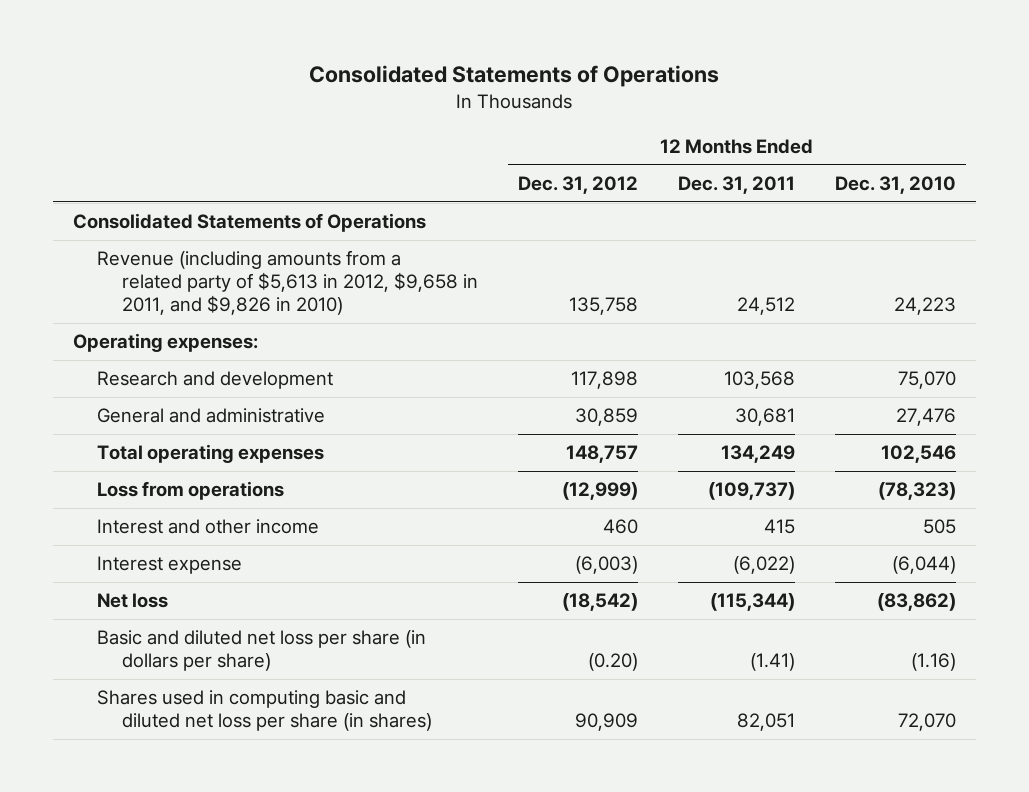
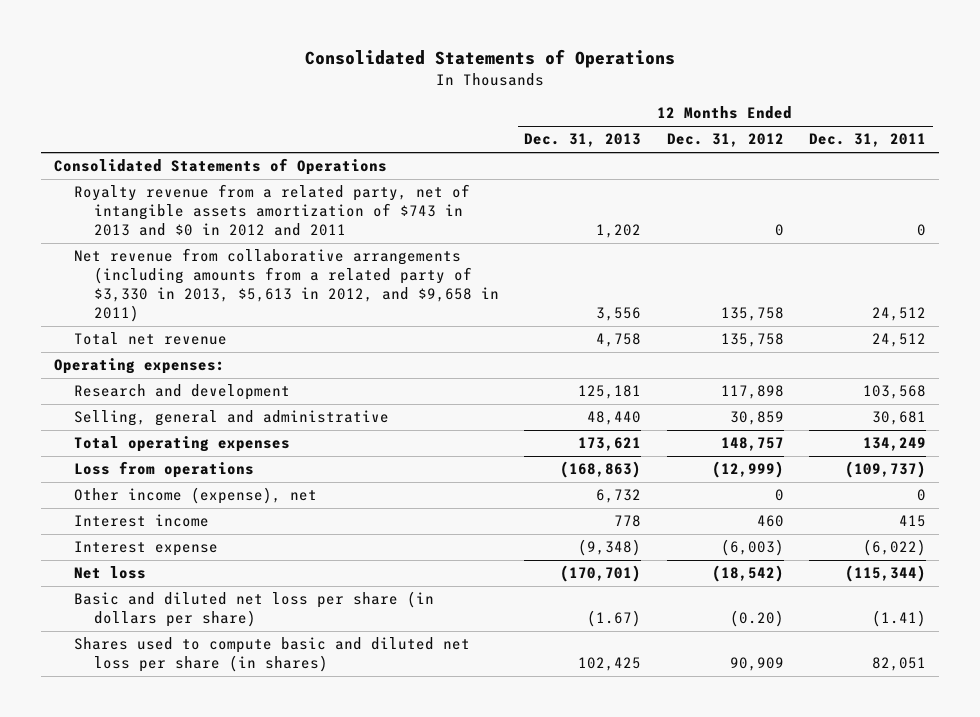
- | 12 Months Ended Dec. 31, 2012 | 12 Months Ended Dec. 31, 2011 | 12 Months Ended Dec. 31, 2010
+ | 12 Months Ended Dec. 31, 2013 | 12 Months Ended Dec. 31, 2012 | 12 Months Ended Dec. 31, 2011
- Revenue (including amounts from a related party of $5,613 in 2012, $9,658 in 2011, and $9,826 in 2010) | 135,758 | 24,512 | 24,223
+ Royalty revenue from a related party, net of intangible assets amortization of $743 in 2013 and $0 in 2012 and 2011 | 1,202 | 0 | 0
+ Net revenue from collaborative arrangements (including amounts from a related party of $3,330 in 2013, $5,613 in 2012, and $9,658 in 2011) | 3,556 | 135,758 | 24,512
+ Total net revenue | 4,758 | 135,758 | 24,512
- General and administrative | 30,859 | 30,681 | 27,476
+ Selling, general and administrative | 48,440 | 30,859 | 30,681
- Interest and other income | 460 | 415 | 505
+ Other income (expense), net | 6,732 | 0 | 0
+ Interest income | 778 | 460 | 415
- Shares used in computing basic and diluted net loss per share (in shares) | 90,909 | 82,051 | 72,070
+ Shares used to compute basic and diluted net loss per share (in shares) | 102,425 | 90,909 | 82,051

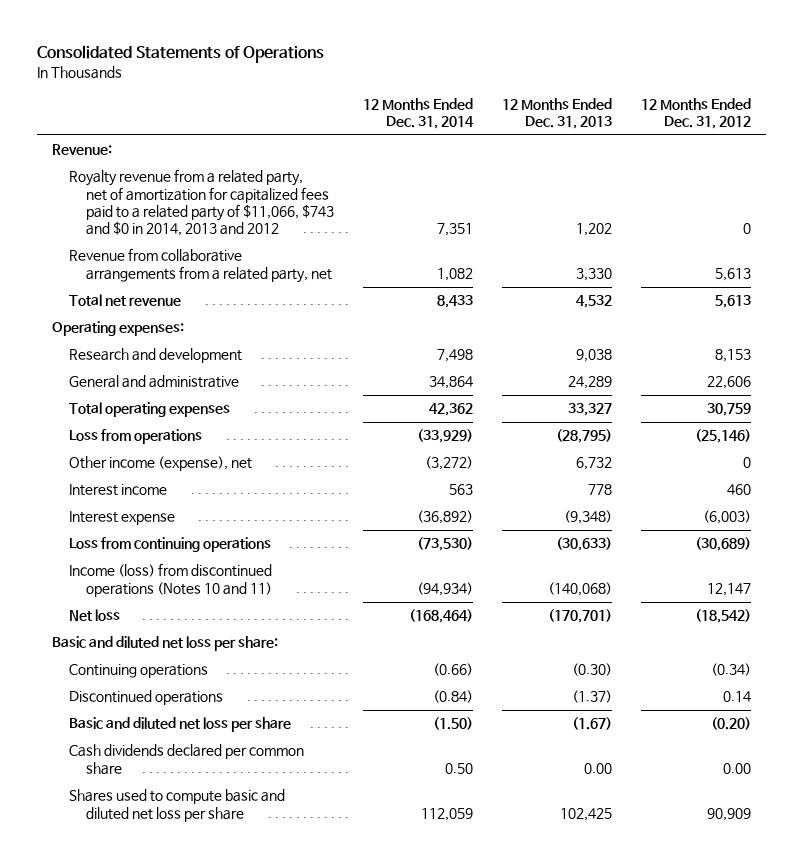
- | 12 Months Ended Dec. 31, 2013 | 12 Months Ended Dec. 31, 2012 | 12 Months Ended Dec. 31, 2011
+ | 12 Months Ended Dec. 31, 2014 | 12 Months Ended Dec. 31, 2013 | 12 Months Ended Dec. 31, 2012
- Consolidated Statements of Operations
- Royalty revenue from a related party, net of intangible assets amortization of $743 in 2013 and $0 in 2012 and 2011 | 1,202 | 0 | 0
- Net revenue from collaborative arrangements (including amounts from a related party of $3,330 in 2013, $5,613 in 2012, and $9,658 in 2011) | 3,556 | 135,758 | 24,512
- Total net revenue | 4,758 | 135,758 | 24,512
+ Revenue:
+ Royalty revenue from a related party, net of amortization for capitalized fees paid to a related party of $11,066, $743 and $0 in 2014, 2013 and 2012 | 7,351 | 1,202 | 0
+ Revenue from collaborative arrangements from a related party, net | 1,082 | 3,330 | 5,613
+ Total net revenue | 8,433 | 4,532 | 5,613
- Research and development | 125,181 | 117,898 | 103,568
- Selling, general and administrative | 48,440 | 30,859 | 30,681
- Total operating expenses | 173,621 | 148,757 | 134,249
- Loss from operations | (168,863) | (12,999) | (109,737)
+ Research and development | 7,498 | 9,038 | 8,153
+ General and administrative | 34,864 | 24,289 | 22,606
+ Total operating expenses | 42,362 | 33,327 | 30,759
+ Loss from operations | (33,929) | (28,795) | (25,146)
+ Loss from continuing operations | (73,530) | (30,633) | (30,689)
+ Income (loss) from discontinued operations (Notes 10 and 11) | (94,934) | (140,068) | 12,147
- Basic and diluted net loss per share (in dollars per share) | (1.67) | (0.20) | (1.41)
- Shares used to compute basic and diluted net loss per share (in shares) | 102,425 | 90,909 | 82,051
+ Basic and diluted net loss per share:
+ Continuing operations | (0.66) | (0.30) | (0.34)
+ Discontinued operations | (0.84) | (1.37) | 0.14
+ Basic and diluted net loss per share | (1.50) | (1.67) | (0.20)
+ Cash dividends declared per common share | 0.50 | 0.00 | 0.00
+ Shares used to compute basic and diluted net loss per share | 112,059 | 102,425 | 90,909

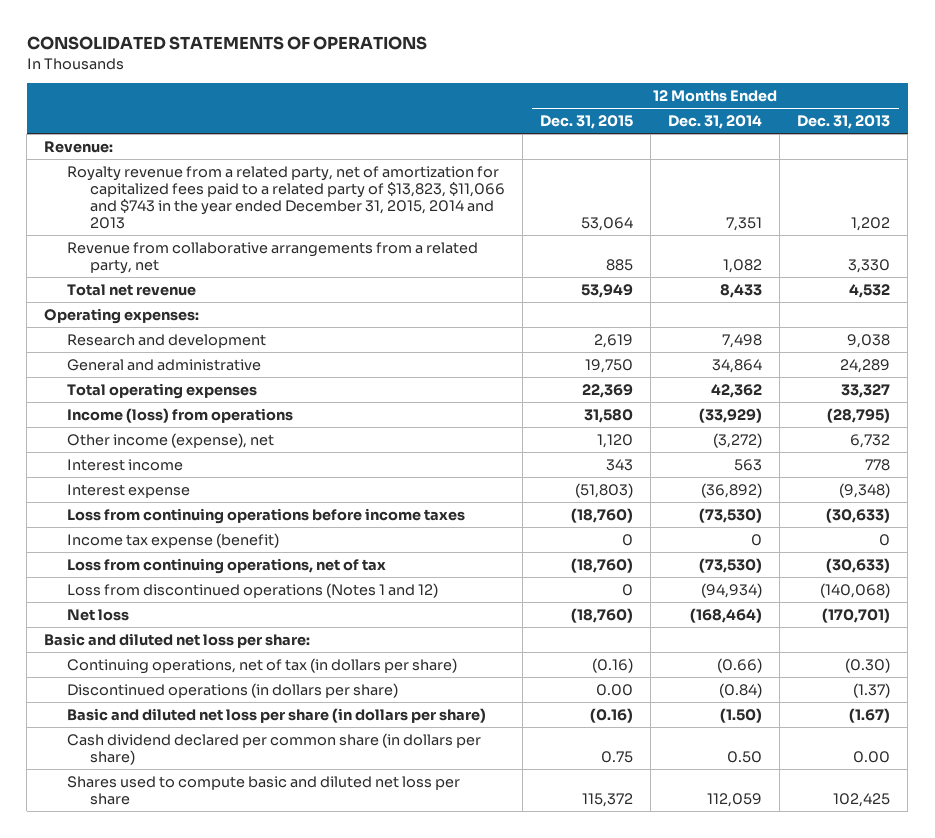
- Consolidated Statements of Operations
+ CONSOLIDATED STATEMENTS OF OPERATIONS
- | 12 Months Ended Dec. 31, 2014 | 12 Months Ended Dec. 31, 2013 | 12 Months Ended Dec. 31, 2012
+ | 12 Months Ended Dec. 31, 2015 | 12 Months Ended Dec. 31, 2014 | 12 Months Ended Dec. 31, 2013
- Royalty revenue from a related party, net of amortization for capitalized fees paid to a related party of $11,066, $743 and $0 in 2014, 2013 and 2012 | 7,351 | 1,202 | 0
+ Royalty revenue from a related party, net of amortization for capitalized fees paid to a related party of $13,823, $11,066 and $743 in the year ended December 31, 2015, 2014 and 2013 | 53,064 | 7,351 | 1,202
- Loss from operations | (33,929) | (28,795) | (25,146)
+ Income (loss) from operations | 31,580 | (33,929) | (28,795)
- Loss from continuing operations | (73,530) | (30,633) | (30,689)
- Income (loss) from discontinued operations (Notes 10 and 11) | (94,934) | (140,068) | 12,147
+ Loss from continuing operations before income taxes | (18,760) | (73,530) | (30,633)
+ Income tax expense (benefit) | 0 | 0 | 0
+ Loss from continuing operations, net of tax | (18,760) | (73,530) | (30,633)
+ Loss from discontinued operations (Notes 1 and 12) | 0 | (94,934) | (140,068)
- Continuing operations | (0.66) | (0.30) | (0.34)
- Discontinued operations | (0.84) | (1.37) | 0.14
- Basic and diluted net loss per share | (1.50) | (1.67) | (0.20)
- Cash dividends declared per common share | 0.50 | 0.00 | 0.00
+ Continuing operations, net of tax (in dollars per share) | (0.16) | (0.66) | (0.30)
+ Discontinued operations (in dollars per share) | 0.00 | (0.84) | (1.37)
+ Basic and diluted net loss per share (in dollars per share) | (0.16) | (1.50) | (1.67)
+ Cash dividend declared per common share (in dollars per share) | 0.75 | 0.50 | 0.00

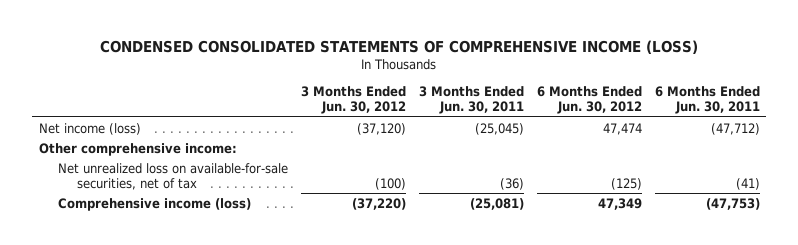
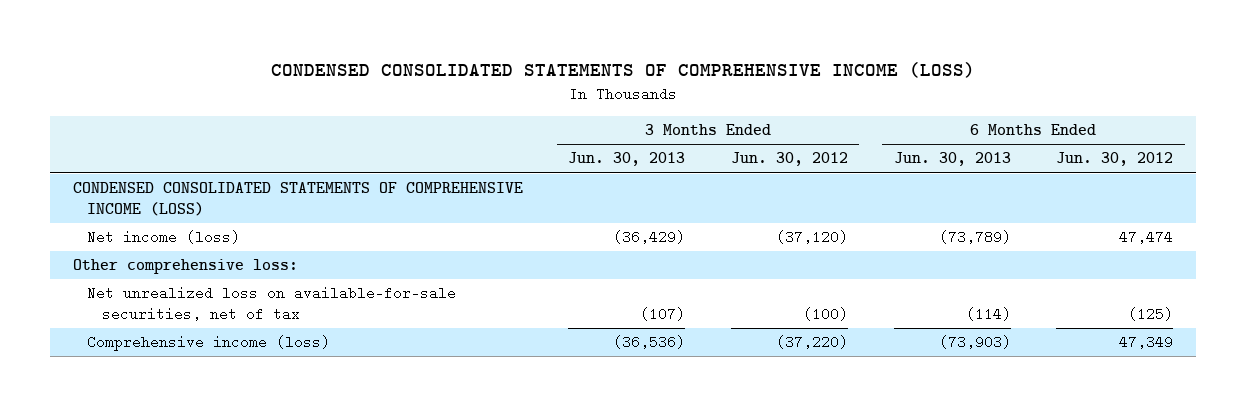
- | 3 Months Ended Jun. 30, 2012 | 3 Months Ended Jun. 30, 2011 | 6 Months Ended Jun. 30, 2012 | 6 Months Ended Jun. 30, 2011
+ | 3 Months Ended Jun. 30, 2013 | 3 Months Ended Jun. 30, 2012 | 6 Months Ended Jun. 30, 2013 | 6 Months Ended Jun. 30, 2012
+ CONDENSED CONSOLIDATED STATEMENTS OF COMPREHENSIVE INCOME (LOSS)
- Other comprehensive income:
+ Other comprehensive loss:

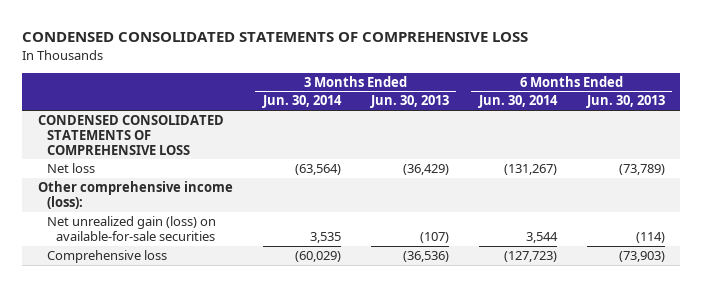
- CONDENSED CONSOLIDATED STATEMENTS OF COMPREHENSIVE INCOME (LOSS)
+ CONDENSED CONSOLIDATED STATEMENTS OF COMPREHENSIVE LOSS
- | 3 Months Ended Jun. 30, 2013 | 3 Months Ended Jun. 30, 2012 | 6 Months Ended Jun. 30, 2013 | 6 Months Ended Jun. 30, 2012
+ | 3 Months Ended Jun. 30, 2014 | 3 Months Ended Jun. 30, 2013 | 6 Months Ended Jun. 30, 2014 | 6 Months Ended Jun. 30, 2013
- CONDENSED CONSOLIDATED STATEMENTS OF COMPREHENSIVE INCOME (LOSS)
- Net income (loss) | (36,429) | (37,120) | (73,789) | 47,474
- Other comprehensive loss:
- Net unrealized loss on available-for-sale securities, net of tax | (107) | (100) | (114) | (125)
- Comprehensive income (loss) | (36,536) | (37,220) | (73,903) | 47,349
+ CONDENSED CONSOLIDATED STATEMENTS OF COMPREHENSIVE LOSS
+ Net loss | (63,564) | (36,429) | (131,267) | (73,789)
+ Other comprehensive income (loss):
+ Net unrealized gain (loss) on available-for-sale securities | 3,535 | (107) | 3,544 | (114)
+ Comprehensive loss | (60,029) | (36,536) | (127,723) | (73,903)

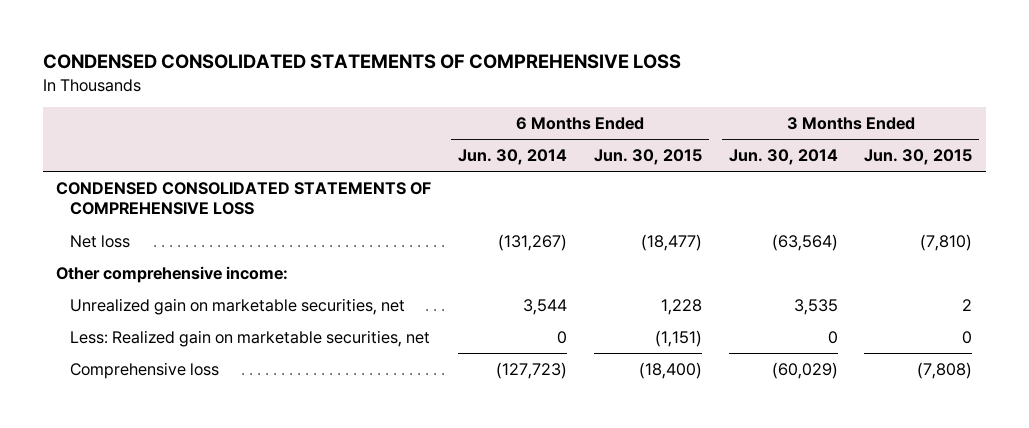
- | 3 Months Ended Jun. 30, 2014 | 3 Months Ended Jun. 30, 2013 | 6 Months Ended Jun. 30, 2014 | 6 Months Ended Jun. 30, 2013
+ | 6 Months Ended Jun. 30, 2014 | 6 Months Ended Jun. 30, 2015 | 3 Months Ended Jun. 30, 2014 | 3 Months Ended Jun. 30, 2015
- Other comprehensive income (loss):
- Net unrealized gain (loss) on available-for-sale securities | 3,535 | (107) | 3,544 | (114)
+ Other comprehensive income:
+ Unrealized gain on marketable securities, net | 3,544 | 1,228 | 3,535 | 2
+ Less: Realized gain on marketable securities, net | 0 | (1,151) | 0 | 0

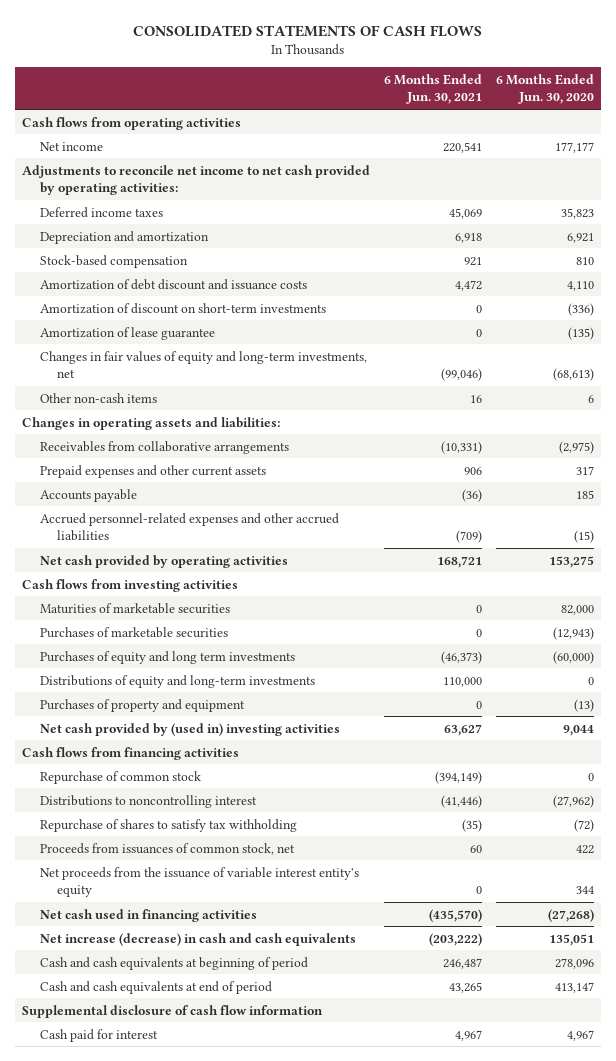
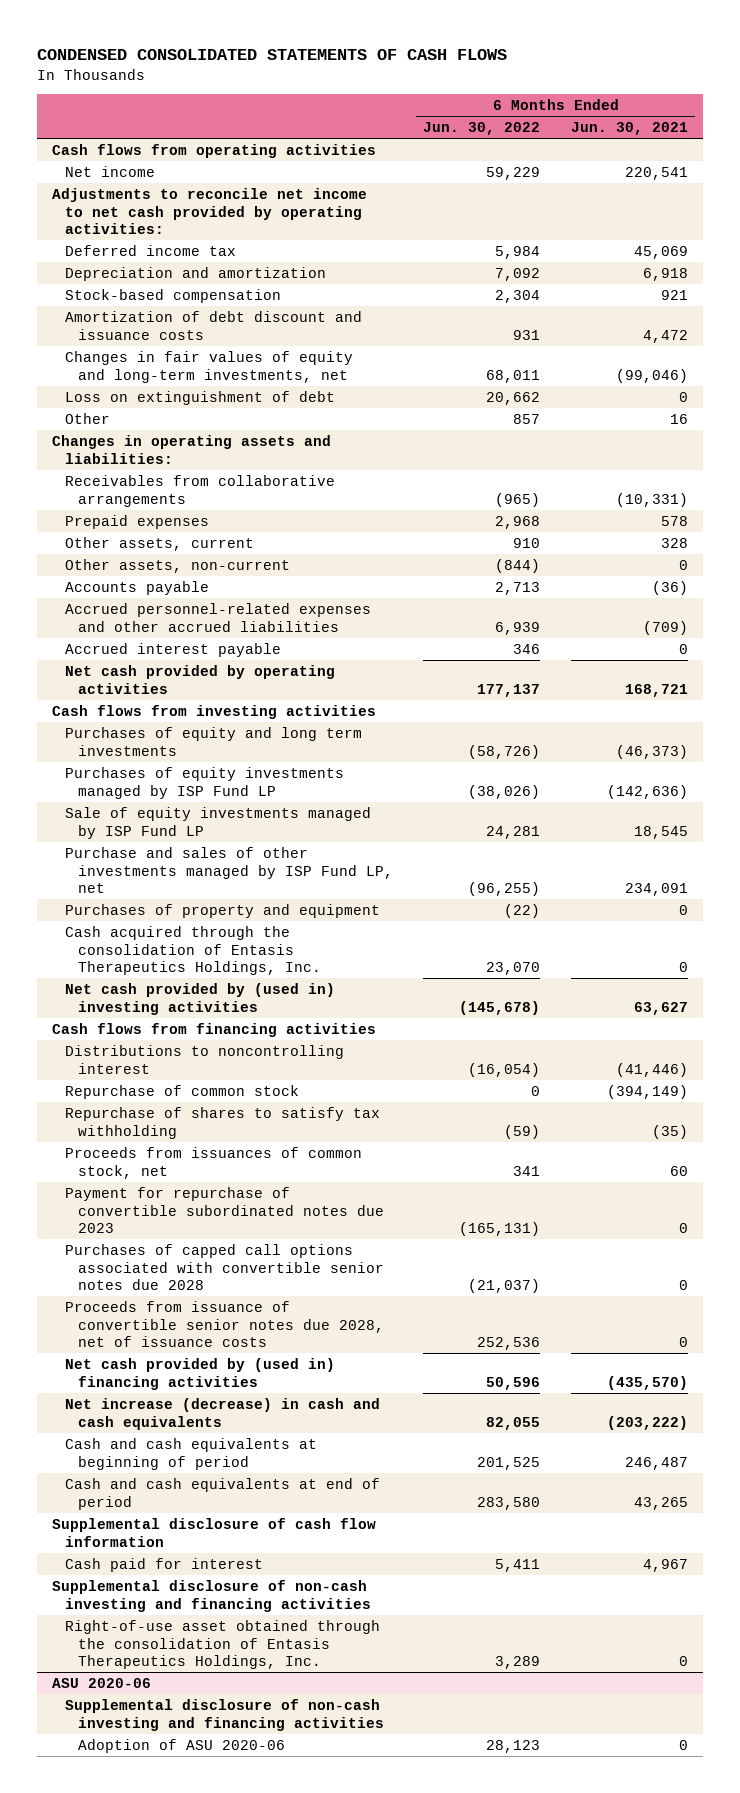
- CONSOLIDATED STATEMENTS OF CASH FLOWS
+ CONDENSED CONSOLIDATED STATEMENTS OF CASH FLOWS
- | 6 Months Ended Jun. 30, 2021 | 6 Months Ended Jun. 30, 2020
+ | 6 Months Ended Jun. 30, 2022 | 6 Months Ended Jun. 30, 2021
- Deferred income taxes | 45,069 | 35,823
+ Deferred income tax | 5,984 | 45,069
- Amortization of discount on short-term investments | 0 | (336)
- Amortization of lease guarantee | 0 | (135)
- Other non-cash items | 16 | 6
+ Loss on extinguishment of debt | 20,662 | 0
+ Other | 857 | 16
- Prepaid expenses and other current assets | 906 | 317
+ Prepaid expenses | 2,968 | 578
+ Other assets, current | 910 | 328
+ Other assets, non-current | (844) | 0
+ Accrued interest payable | 346 | 0
- Maturities of marketable securities | 0 | 82,000
- Purchases of marketable securities | 0 | (12,943)
- Distributions of equity and long-term investments | 110,000 | 0
+ Purchases of equity investments managed by ISP Fund LP | (38,026) | (142,636)
+ Sale of equity investments managed by ISP Fund LP | 24,281 | 18,545
+ Purchase and sales of other investments managed by ISP Fund LP, net | (96,255) | 234,091
+ Cash acquired through the consolidation of Entasis Therapeutics Holdings, Inc. | 23,070 | 0
moved down: Repurchase of common stock | 0 | (394,149)
- Net proceeds from the issuance of variable interest entity's equity | 0 | 344
- Net cash used in financing activities | (435,570) | (27,268)
+ Payment for repurchase of convertible subordinated notes due 2023 | (165,131) | 0
+ Purchases of capped call options associated with convertible senior notes due 2028 | (21,037) | 0
+ Proceeds from issuance of convertible senior notes due 2028, net of issuance costs | 252,536 | 0
+ Net cash provided by (used in) financing activities | 50,596 | (435,570)
+ Supplemental disclosure of non-cash investing and financing activities
+ Right-of-use asset obtained through the consolidation of Entasis Therapeutics Holdings, Inc. | 3,289 | 0
+ ASU 2020-06
+ Supplemental disclosure of non-cash investing and financing activities
+ Adoption of ASU 2020-06 | 28,123 | 0

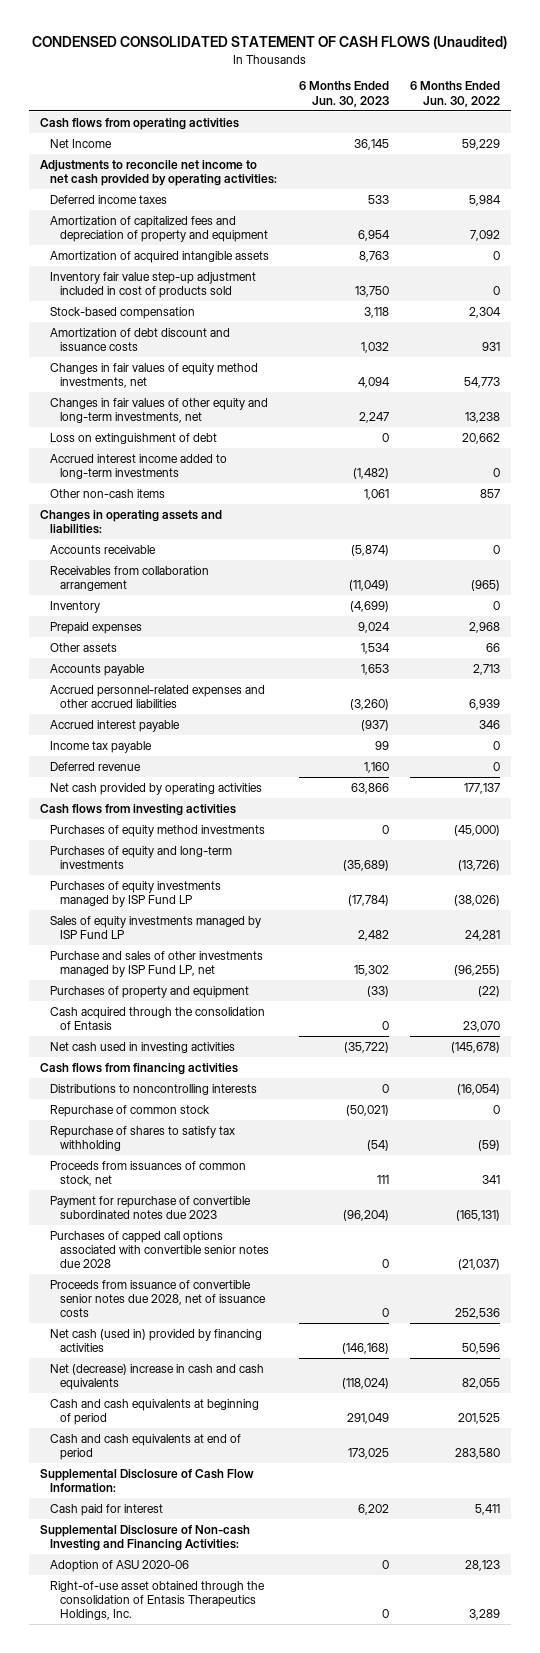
- CONDENSED CONSOLIDATED STATEMENTS OF CASH FLOWS
+ CONDENSED CONSOLIDATED STATEMENT OF CASH FLOWS (Unaudited)
- | 6 Months Ended Jun. 30, 2022 | 6 Months Ended Jun. 30, 2021
+ | 6 Months Ended Jun. 30, 2023 | 6 Months Ended Jun. 30, 2022
- Net income | 59,229 | 220,541
+ Net Income | 36,145 | 59,229
- Deferred income tax | 5,984 | 45,069
- Depreciation and amortization | 7,092 | 6,918
+ Deferred income taxes | 533 | 5,984
+ Amortization of capitalized fees and depreciation of property and equipment | 6,954 | 7,092
+ Amortization of acquired intangible assets | 8,763 | 0
+ Inventory fair value step-up adjustment included in cost of products sold | 13,750 | 0
- Changes in fair values of equity and long-term investments, net | 68,011 | (99,046)
+ Changes in fair values of equity method investments, net | 4,094 | 54,773
+ Changes in fair values of other equity and long-term investments, net | 2,247 | 13,238
- Other | 857 | 16
+ Accrued interest income added to long-term investments | (1,482) | 0
+ Other non-cash items | 1,061 | 857
- Receivables from collaborative arrangements | (965) | (10,331)
+ Accounts receivable | (5,874) | 0
+ Receivables from collaboration arrangement | (11,049) | (965)
+ Inventory | (4,699) | 0
- Other assets, current | 910 | 328
- Other assets, non-current | (844) | 0
+ Other assets | 1,534 | 66
+ Income tax payable | 99 | 0
+ Deferred revenue | 1,160 | 0
- Purchases of equity and long term investments | (58,726) | (46,373)
+ Purchases of equity method investments | 0 | (45,000)
+ Purchases of equity and long-term investments | (35,689) | (13,726)
- Sale of equity investments managed by ISP Fund LP | 24,281 | 18,545
+ Sales of equity investments managed by ISP Fund LP | 2,482 | 24,281
- Cash acquired through the consolidation of Entasis Therapeutics Holdings, Inc. | 23,070 | 0
- Net cash provided by (used in) investing activities | (145,678) | 63,627
+ Cash acquired through the consolidation of Entasis | 0 | 23,070
+ Net cash used in investing activities | (35,722) | (145,678)
- Distributions to noncontrolling interest | (16,054) | (41,446)
+ Distributions to noncontrolling interests | 0 | (16,054)
- Net cash provided by (used in) financing activities | 50,596 | (435,570)
- Net increase (decrease) in cash and cash equivalents | 82,055 | (203,222)
+ Net cash (used in) provided by financing activities | (146,168) | 50,596
+ Net (decrease) increase in cash and cash equivalents | (118,024) | 82,055
- Supplemental disclosure of cash flow information
+ Supplemental Disclosure of Cash Flow Information:
- Supplemental disclosure of non-cash investing and financing activities
- ASU 2020-06
- Supplemental disclosure of non-cash investing and financing activities
+ Supplemental Disclosure of Non-cash Investing and Financing Activities:
moved down: Right-of-use asset obtained through the consolidation of Entasis Therapeutics Holdings, Inc. | 0 | 3,289

